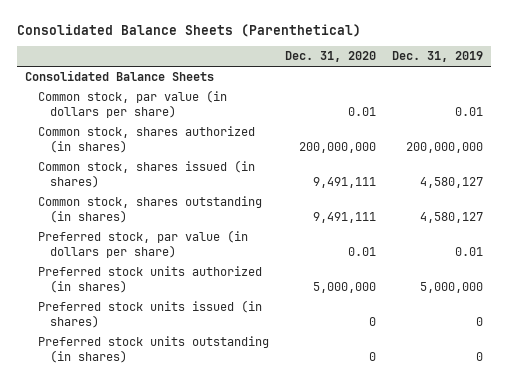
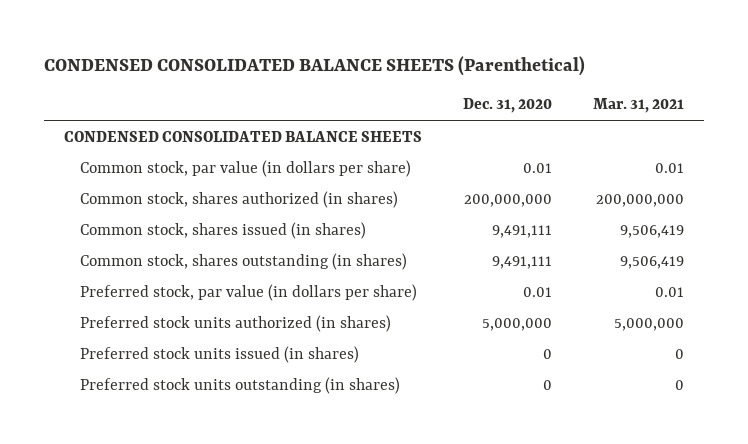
- Consolidated Balance Sheets (Parenthetical)
+ CONDENSED CONSOLIDATED BALANCE SHEETS (Parenthetical)
- | Dec. 31, 2020 | Dec. 31, 2019
+ | Dec. 31, 2020 | Mar. 31, 2021
- Consolidated Balance Sheets
+ CONDENSED CONSOLIDATED BALANCE SHEETS

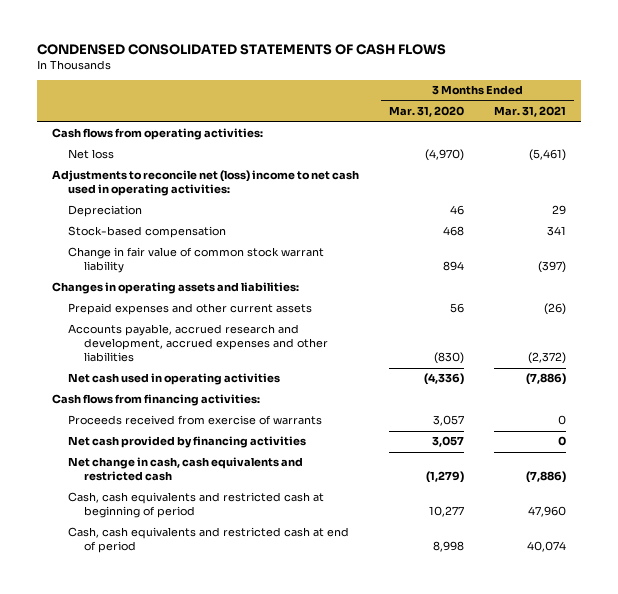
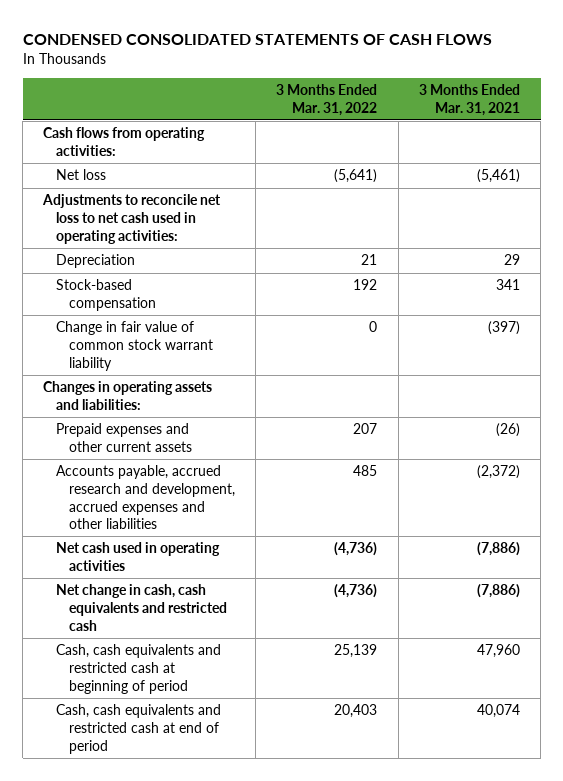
- | 3 Months Ended Mar. 31, 2020 | 3 Months Ended Mar. 31, 2021
+ | 3 Months Ended Mar. 31, 2022 | 3 Months Ended Mar. 31, 2021
- Adjustments to reconcile net (loss) income to net cash used in operating activities:
+ Adjustments to reconcile net loss to net cash used in operating activities:
- Cash flows from financing activities:
- Proceeds received from exercise of warrants | 3,057 | 0
- Net cash provided by financing activities | 3,057 | 0

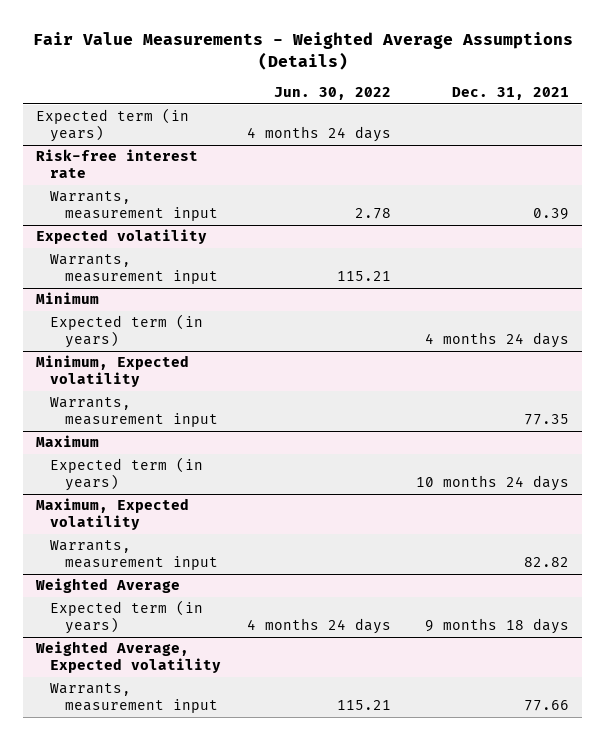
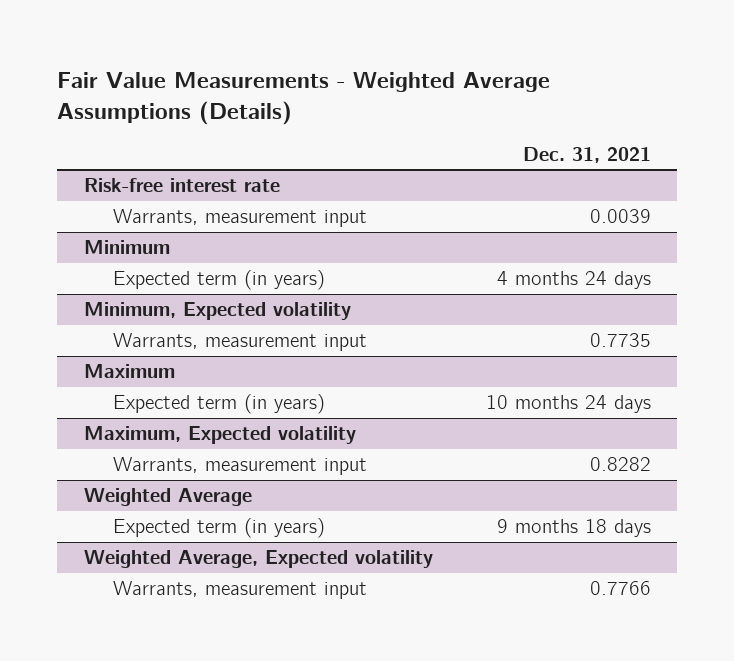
- | Jun. 30, 2022 | Dec. 31, 2021
+ | Dec. 31, 2021
- Expected term (in years) | 4 months 24 days |
@ Risk-free interest rate
- Warrants, measurement input | 2.78 | 0.39
- Expected volatility
- Warrants, measurement input | 115.21 |
@ Risk-free interest rate
+ Warrants, measurement input | 0.0039
@ Minimum, Expected volatility
- Warrants, measurement input | | 77.35
+ Warrants, measurement input | 0.7735
@ Maximum, Expected volatility
- Warrants, measurement input | | 82.82
+ Warrants, measurement input | 0.8282
@ Weighted Average, Expected volatility
- Warrants, measurement input | 115.21 | 77.66
+ Warrants, measurement input | 0.7766

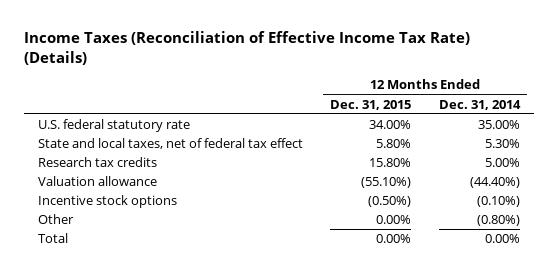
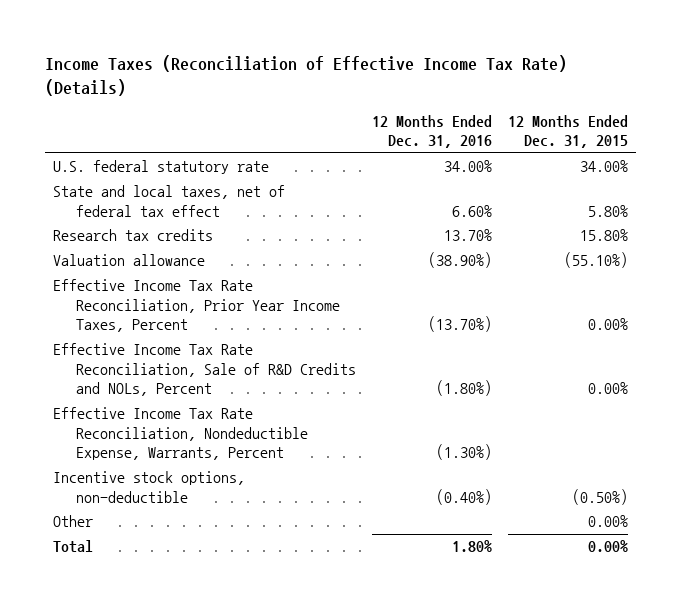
- | 12 Months Ended Dec. 31, 2015 | 12 Months Ended Dec. 31, 2014
+ | 12 Months Ended Dec. 31, 2016 | 12 Months Ended Dec. 31, 2015
- Incentive stock options | (0.50%) | (0.10%)
+ Effective Income Tax Rate Reconciliation, Prior Year Income Taxes, Percent | (13.70%) | 0.00%
+ Effective Income Tax Rate Reconciliation, Sale of R&D Credits and NOLs, Percent | (1.80%) | 0.00%
+ Effective Income Tax Rate Reconciliation, Nondeductible Expense, Warrants, Percent | (1.30%) |
+ Incentive stock options, non-deductible | (0.40%) | (0.50%)

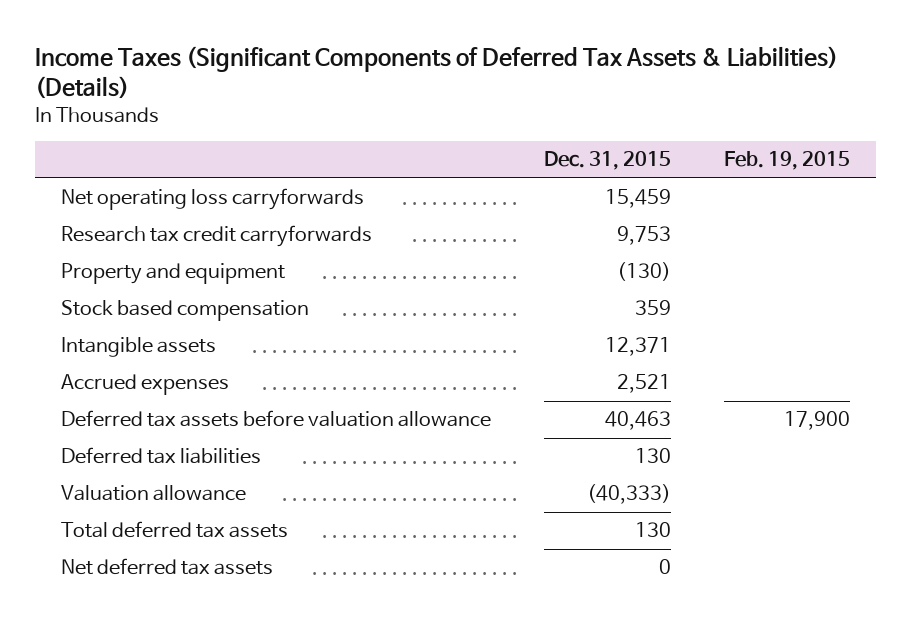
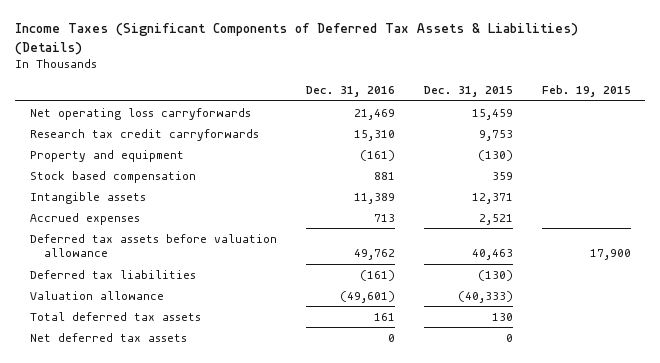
- | Dec. 31, 2015 | Feb. 19, 2015
+ | Dec. 31, 2016 | Dec. 31, 2015 | Feb. 19, 2015
- Deferred tax liabilities | 130 |
+ Deferred tax liabilities | (161) | (130) |

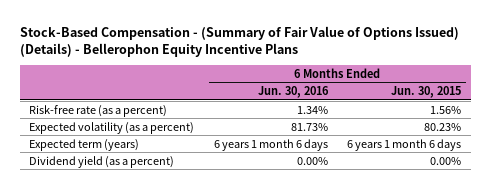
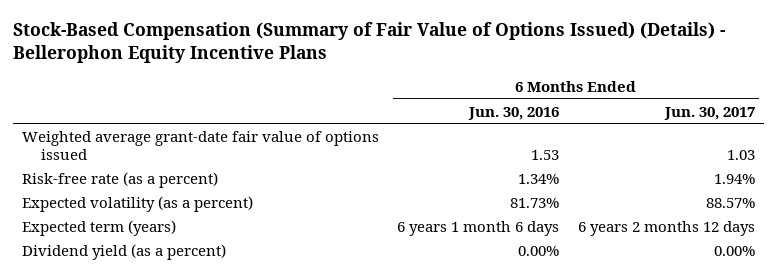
- Stock-Based Compensation - (Summary of Fair Value of Options Issued) (Details) - Bellerophon Equity Incentive Plans
+ Stock-Based Compensation (Summary of Fair Value of Options Issued) (Details) - Bellerophon Equity Incentive Plans
- | 6 Months Ended Jun. 30, 2016 | 6 Months Ended Jun. 30, 2015
+ | 6 Months Ended Jun. 30, 2016 | 6 Months Ended Jun. 30, 2017
+ Weighted average grant-date fair value of options issued | 1.53 | 1.03

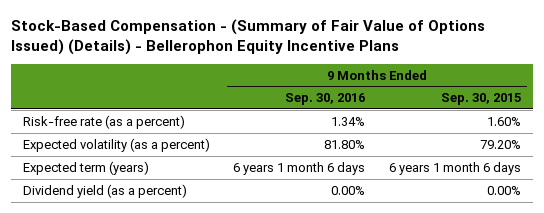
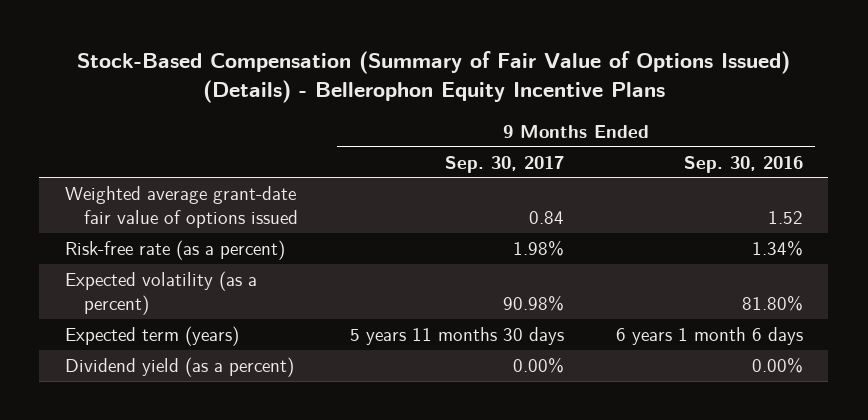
- Stock-Based Compensation - (Summary of Fair Value of Options Issued) (Details) - Bellerophon Equity Incentive Plans
+ Stock-Based Compensation (Summary of Fair Value of Options Issued) (Details) - Bellerophon Equity Incentive Plans
- | 9 Months Ended Sep. 30, 2016 | 9 Months Ended Sep. 30, 2015
+ | 9 Months Ended Sep. 30, 2017 | 9 Months Ended Sep. 30, 2016
+ Weighted average grant-date fair value of options issued | 0.84 | 1.52

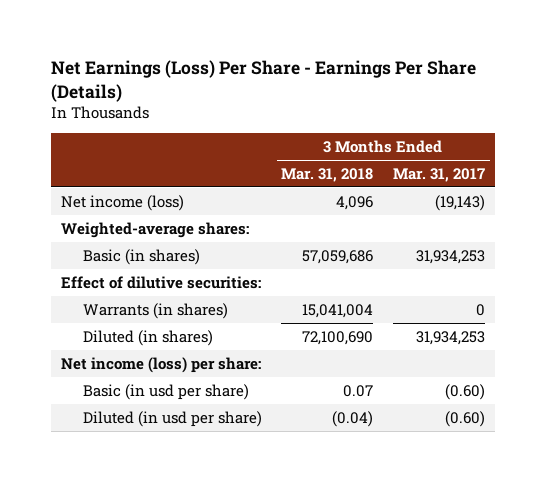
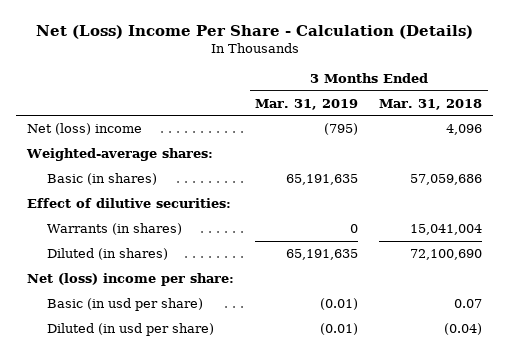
- Net Earnings (Loss) Per Share - Earnings Per Share (Details)
+ Net (Loss) Income Per Share - Calculation (Details)
- | 3 Months Ended Mar. 31, 2018 | 3 Months Ended Mar. 31, 2017
+ | 3 Months Ended Mar. 31, 2019 | 3 Months Ended Mar. 31, 2018
- Net income (loss) | 4,096 | (19,143)
+ Net (loss) income | (795) | 4,096
- Net income (loss) per share:
+ Net (loss) income per share:

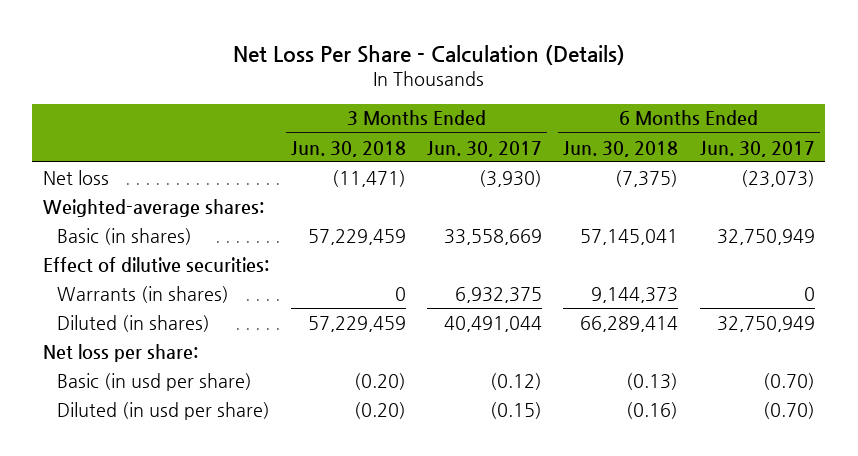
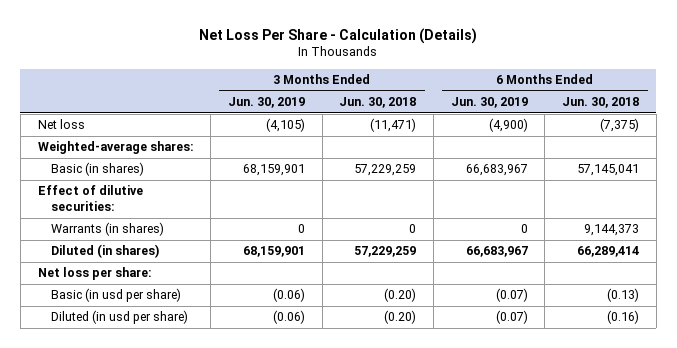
- | 3 Months Ended Jun. 30, 2018 | 3 Months Ended Jun. 30, 2017 | 6 Months Ended Jun. 30, 2018 | 6 Months Ended Jun. 30, 2017
+ | 3 Months Ended Jun. 30, 2019 | 3 Months Ended Jun. 30, 2018 | 6 Months Ended Jun. 30, 2019 | 6 Months Ended Jun. 30, 2018
- Basic (in shares) | 57,229,459 | 33,558,669 | 57,145,041 | 32,750,949
+ Basic (in shares) | 68,159,901 | 57,229,259 | 66,683,967 | 57,145,041
- Diluted (in shares) | 57,229,459 | 40,491,044 | 66,289,414 | 32,750,949
+ Diluted (in shares) | 68,159,901 | 57,229,259 | 66,683,967 | 66,289,414

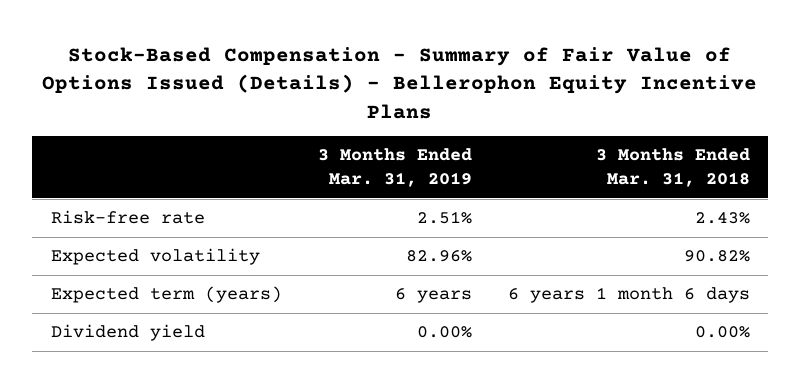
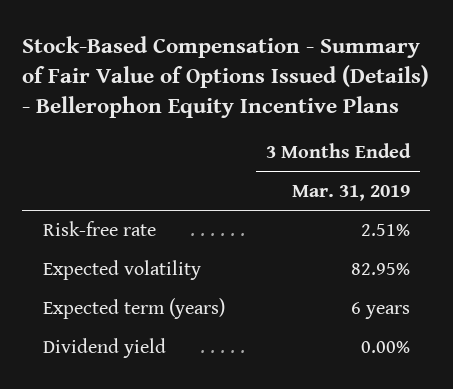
- | 3 Months Ended Mar. 31, 2019 | 3 Months Ended Mar. 31, 2018
+ | 3 Months Ended Mar. 31, 2019
- Expected volatility | 82.96% | 90.82%
+ Expected volatility | 82.95%

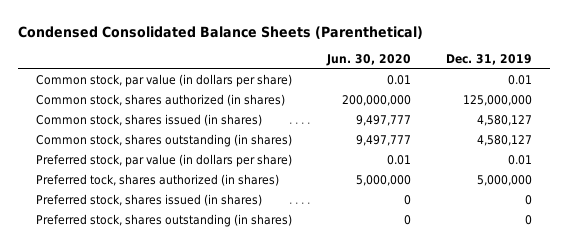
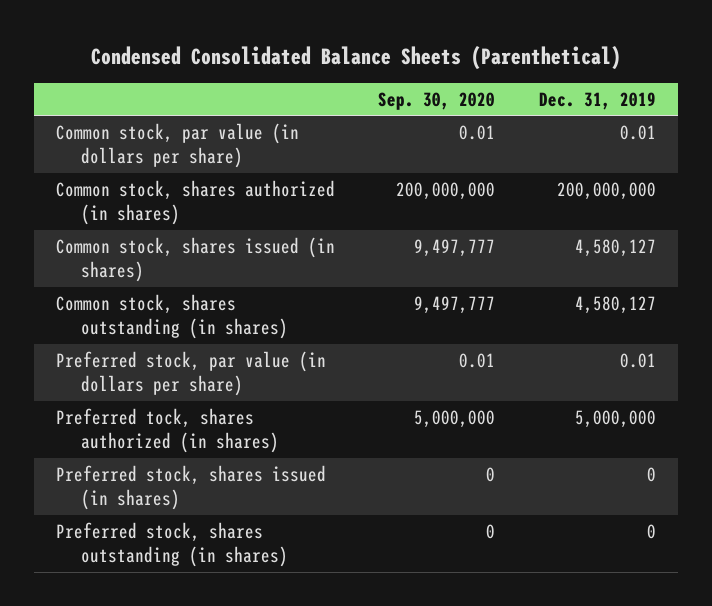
- | Jun. 30, 2020 | Dec. 31, 2019
+ | Sep. 30, 2020 | Dec. 31, 2019
- Common stock, shares authorized (in shares) | 200,000,000 | 125,000,000
+ Common stock, shares authorized (in shares) | 200,000,000 | 200,000,000

